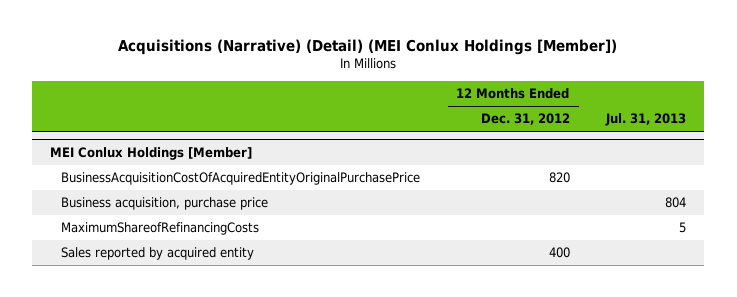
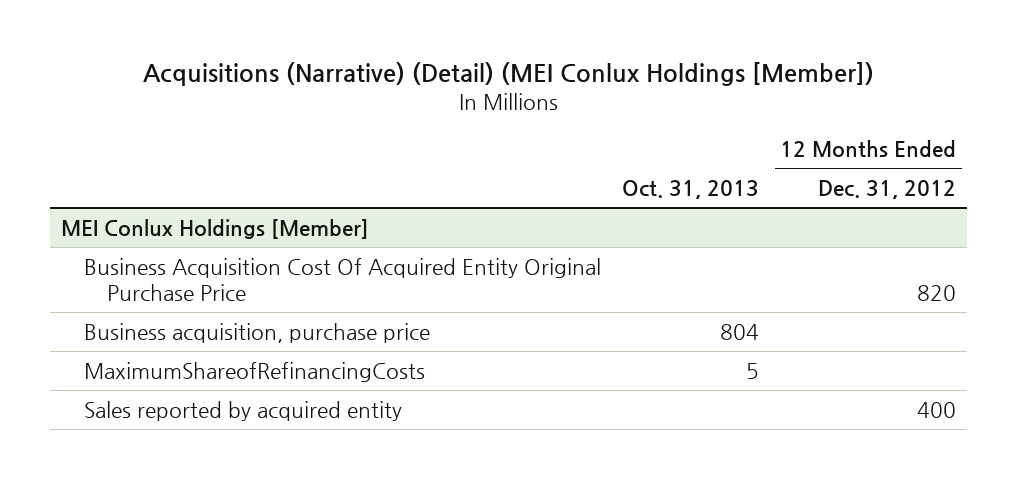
- | 12 Months Ended Dec. 31, 2012 | Jul. 31, 2013
+ | Oct. 31, 2013 | 12 Months Ended Dec. 31, 2012
@ MEI Conlux Holdings [Member]
- BusinessAcquisitionCostOfAcquiredEntityOriginalPurchasePrice | 820 |
+ Business Acquisition Cost Of Acquired Entity Original Purchase Price | | 820

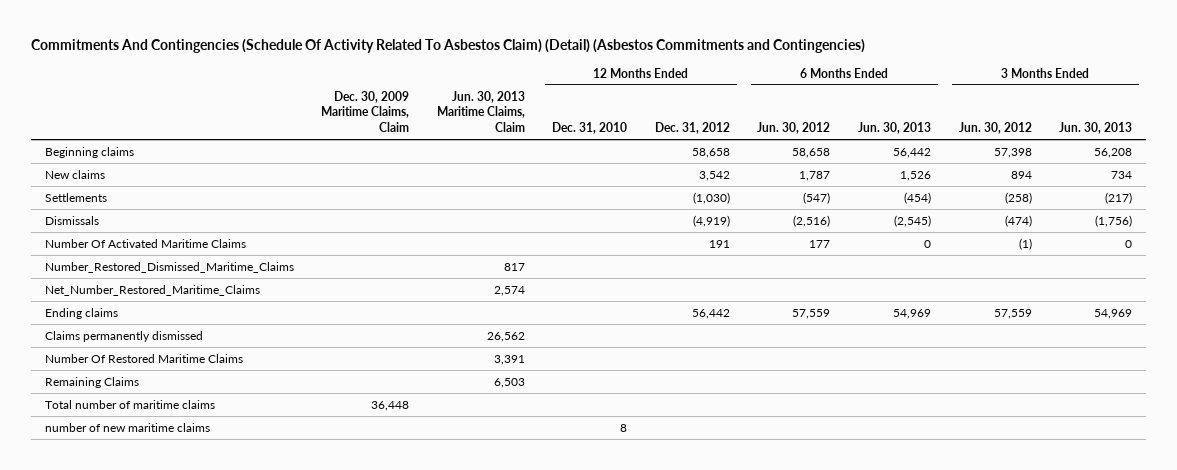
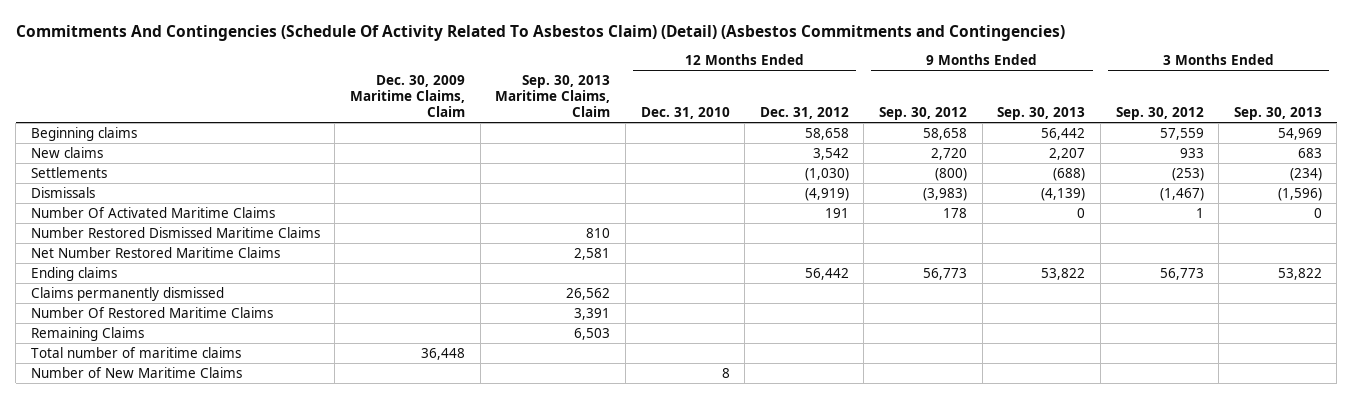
- | Dec. 30, 2009 Maritime Claims, Claim | Jun. 30, 2013 Maritime Claims, Claim | 12 Months Ended Dec. 31, 2010 | 12 Months Ended Dec. 31, 2012 | 6 Months Ended Jun. 30, 2012 | 6 Months Ended Jun. 30, 2013 | 3 Months Ended Jun. 30, 2012 | 3 Months Ended Jun. 30, 2013
+ | Dec. 30, 2009 Maritime Claims, Claim | Sep. 30, 2013 Maritime Claims, Claim | 12 Months Ended Dec. 31, 2010 | 12 Months Ended Dec. 31, 2012 | 9 Months Ended Sep. 30, 2012 | 9 Months Ended Sep. 30, 2013 | 3 Months Ended Sep. 30, 2012 | 3 Months Ended Sep. 30, 2013
- Number_Restored_Dismissed_Maritime_Claims | | 817 | | | | | |
- Net_Number_Restored_Maritime_Claims | | 2,574 | | | | | |
+ Number Restored Dismissed Maritime Claims | | 810 | | | | | |
+ Net Number Restored Maritime Claims | | 2,581 | | | | | |
- number of new maritime claims | | | 8 | | | | |
+ Number of New Maritime Claims | | | 8 | | | | |

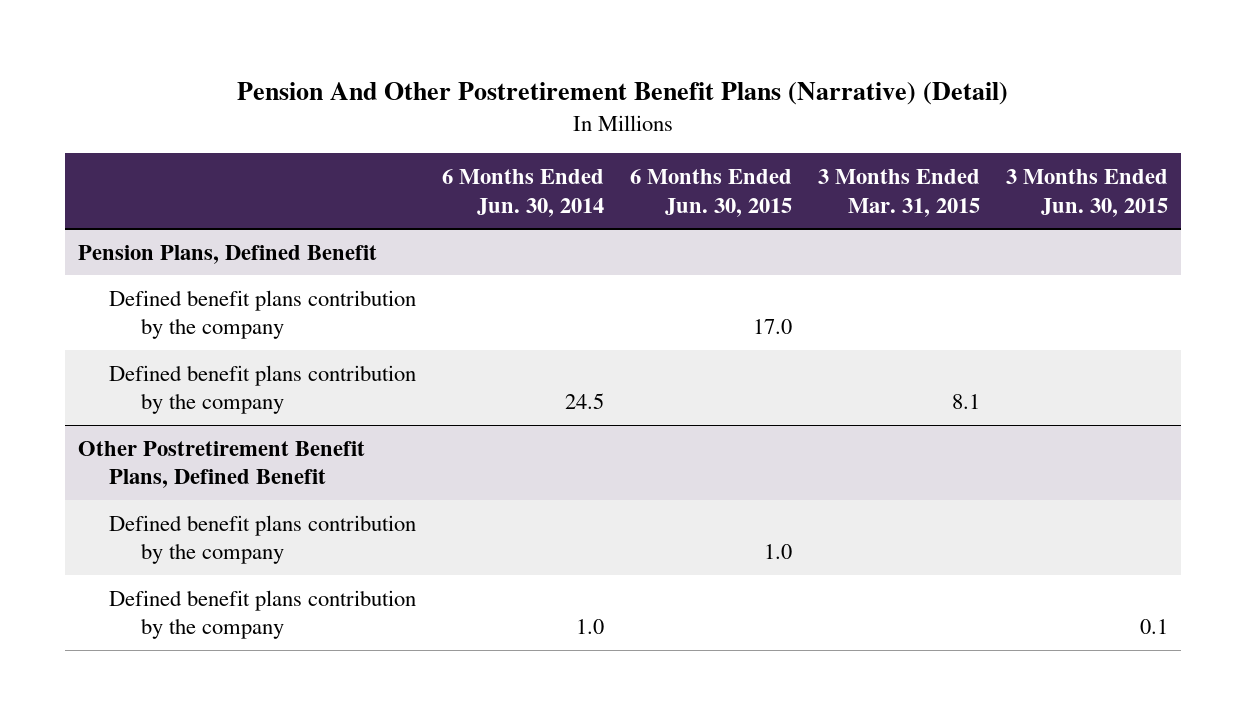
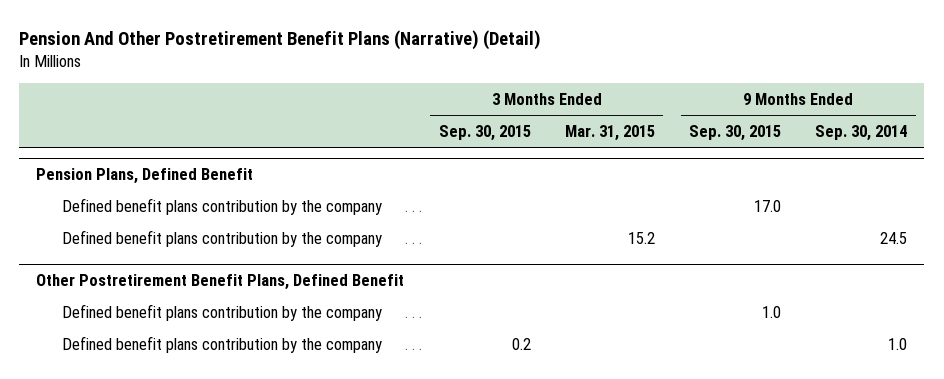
- | 6 Months Ended Jun. 30, 2014 | 6 Months Ended Jun. 30, 2015 | 3 Months Ended Mar. 31, 2015 | 3 Months Ended Jun. 30, 2015
+ | 3 Months Ended Sep. 30, 2015 | 3 Months Ended Mar. 31, 2015 | 9 Months Ended Sep. 30, 2015 | 9 Months Ended Sep. 30, 2014
@ Pension Plans, Defined Benefit
- Defined benefit plans contribution by the company | 24.5 | | 8.1 |
+ Defined benefit plans contribution by the company | | 15.2 | | 24.5

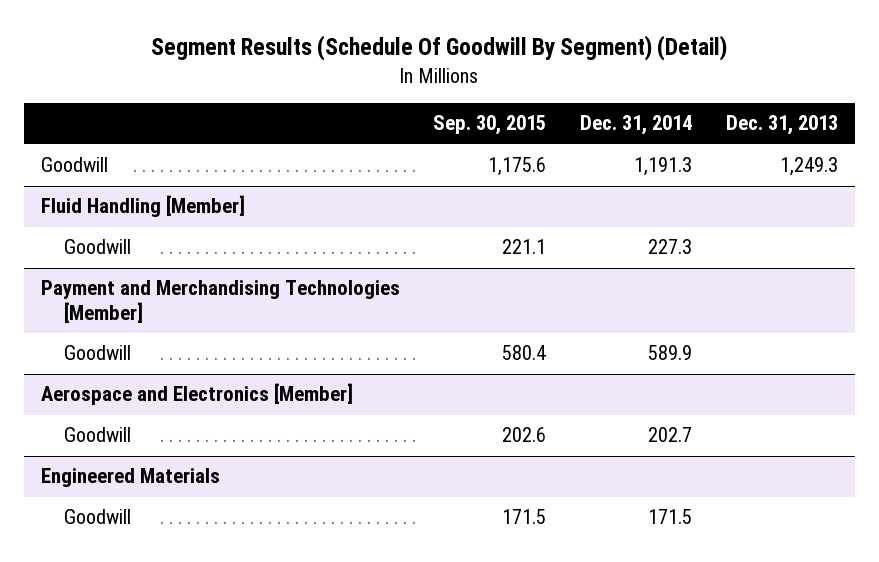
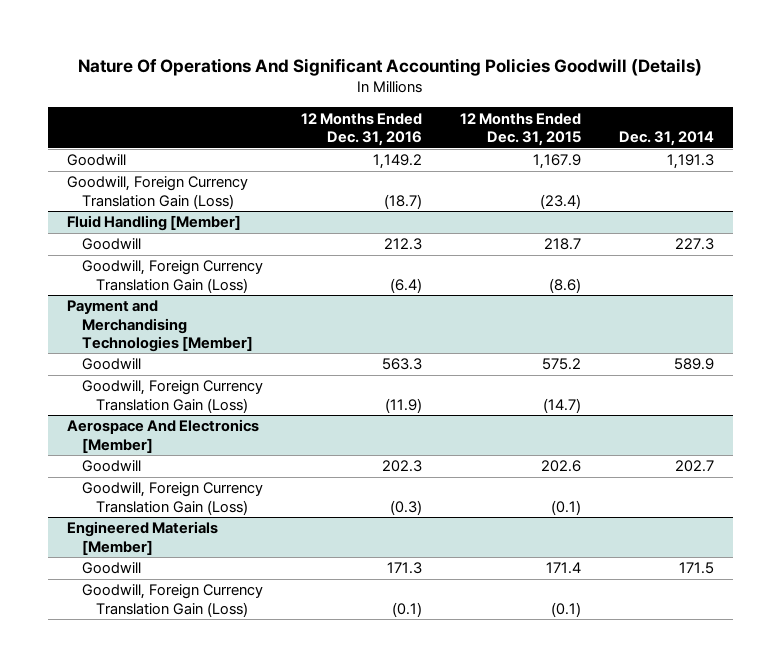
- Segment Results (Schedule Of Goodwill By Segment) (Detail)
+ Nature Of Operations And Significant Accounting Policies Goodwill (Details)
- | Sep. 30, 2015 | Dec. 31, 2014 | Dec. 31, 2013
+ | 12 Months Ended Dec. 31, 2016 | 12 Months Ended Dec. 31, 2015 | Dec. 31, 2014
+ Goodwill, Foreign Currency Translation Gain (Loss) | (18.7) | (23.4) |
@ Fluid Handling [Member]
+ Goodwill, Foreign Currency Translation Gain (Loss) | (6.4) | (8.6) |
- Aerospace and Electronics [Member]
@ Payment and Merchandising Technologies [Member]
+ Goodwill, Foreign Currency Translation Gain (Loss) | (11.9) | (14.7) |
+ Aerospace And Electronics [Member]
- Engineered Materials
+ Goodwill, Foreign Currency Translation Gain (Loss) | (0.3) | (0.1) |
+ Engineered Materials [Member]
+ Goodwill, Foreign Currency Translation Gain (Loss) | (0.1) | (0.1) |

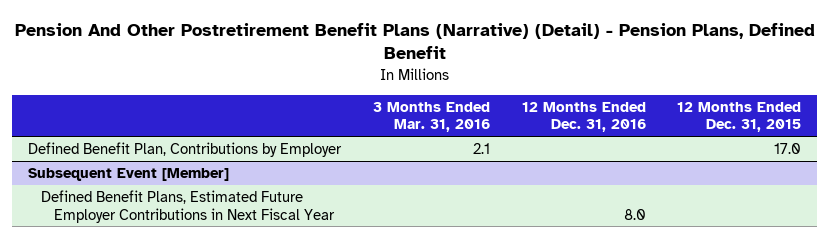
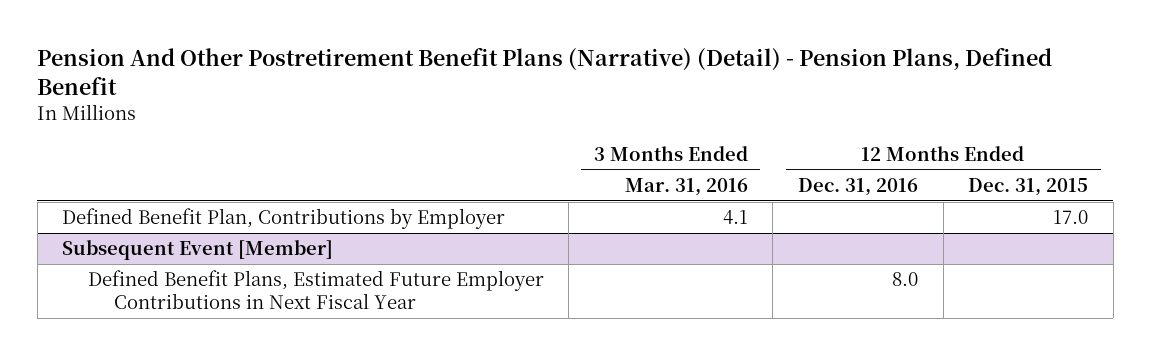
- Defined Benefit Plan, Contributions by Employer | 2.1 | | 17.0
+ Defined Benefit Plan, Contributions by Employer | 4.1 | | 17.0

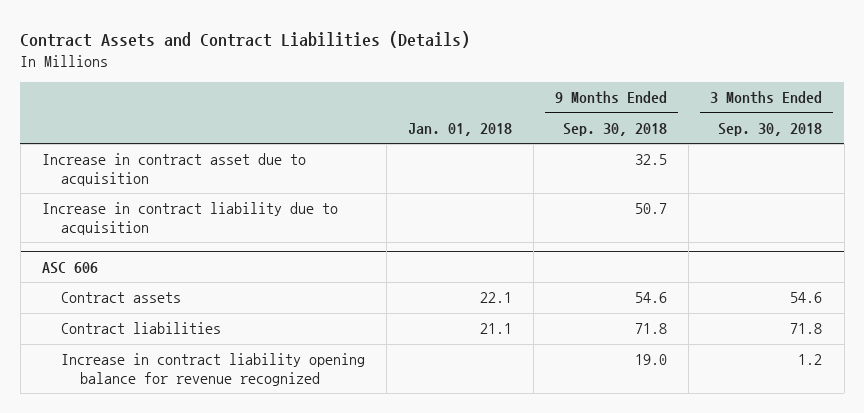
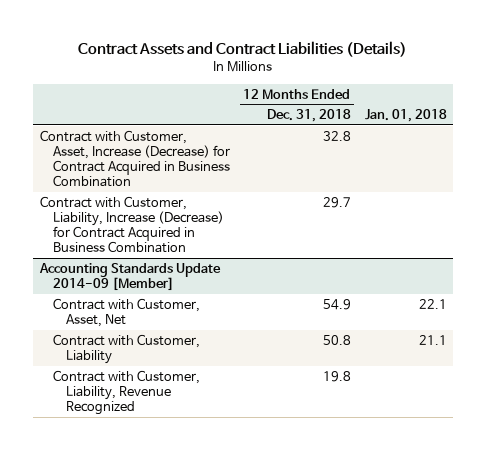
- | Jan. 01, 2018 | 9 Months Ended Sep. 30, 2018 | 3 Months Ended Sep. 30, 2018
+ | 12 Months Ended Dec. 31, 2018 | Jan. 01, 2018
- Increase in contract asset due to acquisition | | 32.5 |
- Increase in contract liability due to acquisition | | 50.7 |
- ASC 606
- Contract assets | 22.1 | 54.6 | 54.6
- Contract liabilities | 21.1 | 71.8 | 71.8
- Increase in contract liability opening balance for revenue recognized | | 19.0 | 1.2
+ Contract with Customer, Asset, Increase (Decrease) for Contract Acquired in Business Combination | 32.8 |
+ Contract with Customer, Liability, Increase (Decrease) for Contract Acquired in Business Combination | 29.7 |
+ Accounting Standards Update 2014-09 [Member]
+ Contract with Customer, Asset, Net | 54.9 | 22.1
+ Contract with Customer, Liability | 50.8 | 21.1
+ Contract with Customer, Liability, Revenue Recognized | 19.8 |

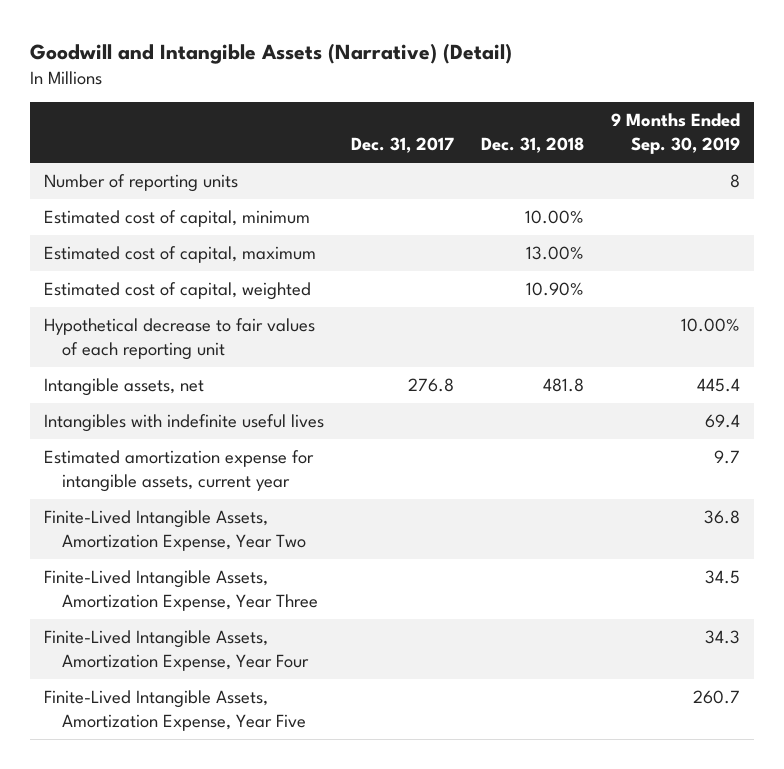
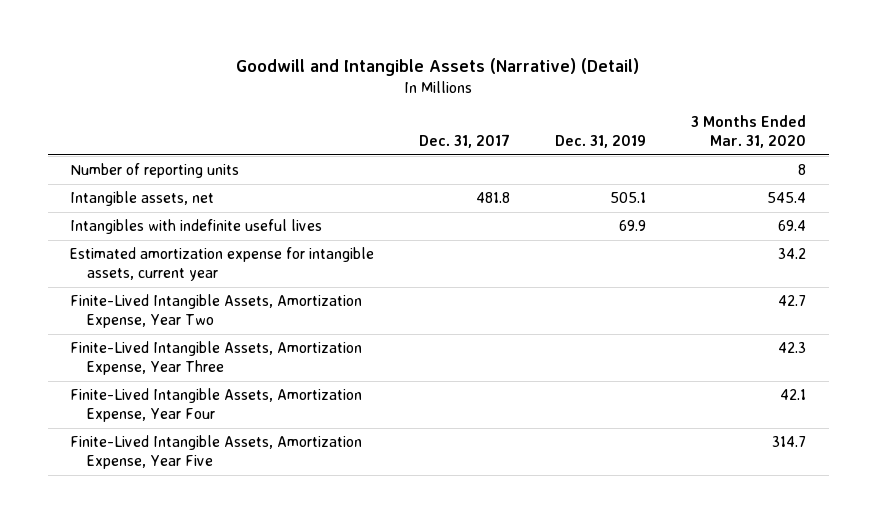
- | Dec. 31, 2017 | Dec. 31, 2018 | 9 Months Ended Sep. 30, 2019
+ | Dec. 31, 2017 | Dec. 31, 2019 | 3 Months Ended Mar. 31, 2020
- Estimated cost of capital, minimum | | 10.00% |
- Estimated cost of capital, maximum | | 13.00% |
- Estimated cost of capital, weighted | | 10.90% |
- Hypothetical decrease to fair values of each reporting unit | | | 10.00%
- Intangible assets, net | 276.8 | 481.8 | 445.4
+ Intangible assets, net | 481.8 | 505.1 | 545.4

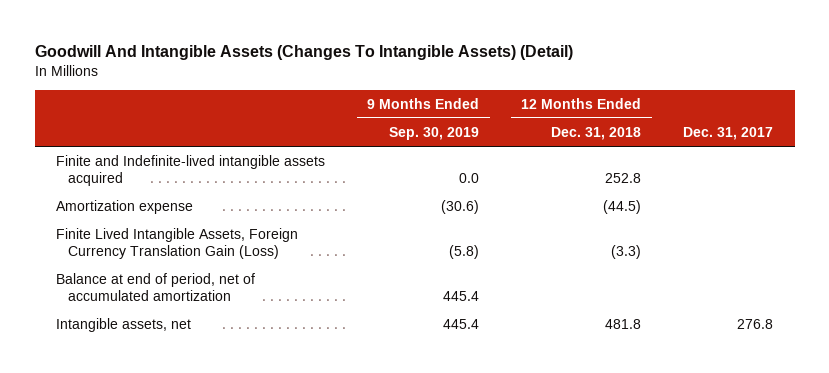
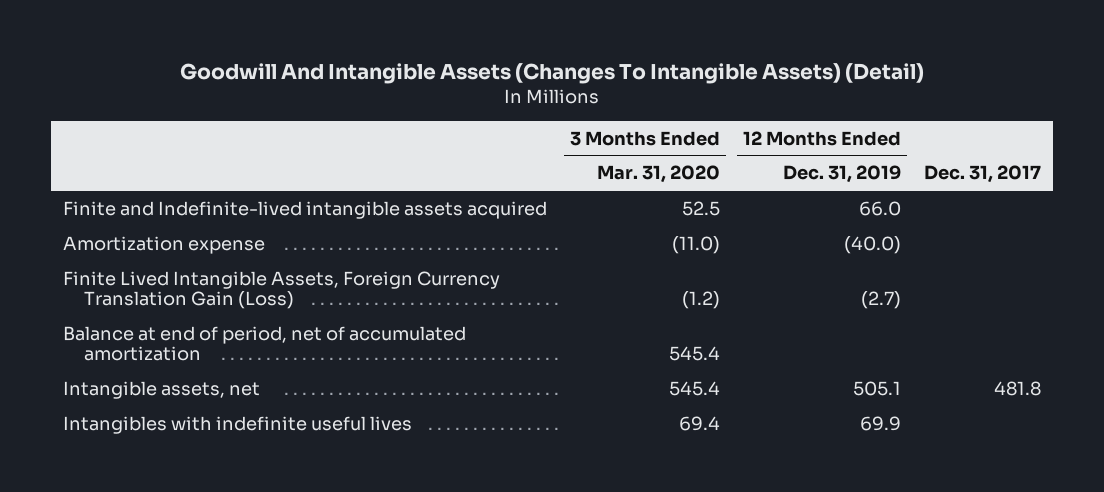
- | 9 Months Ended Sep. 30, 2019 | 12 Months Ended Dec. 31, 2018 | Dec. 31, 2017
+ | 3 Months Ended Mar. 31, 2020 | 12 Months Ended Dec. 31, 2019 | Dec. 31, 2017
- Intangible assets, net | 445.4 | 481.8 | 276.8
+ Intangible assets, net | 545.4 | 505.1 | 481.8
+ Intangibles with indefinite useful lives | 69.4 | 69.9 |

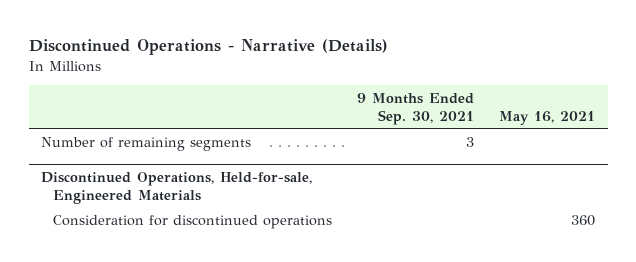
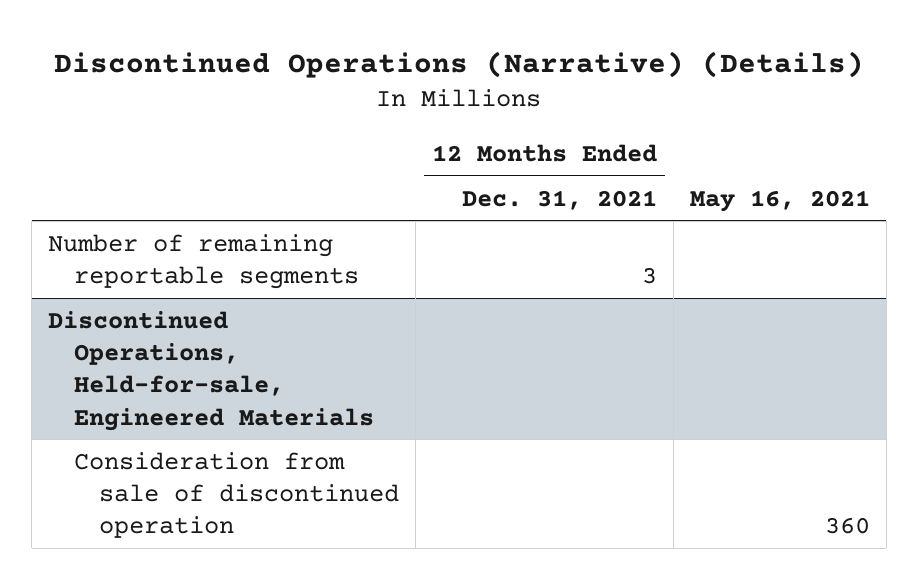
- Discontinued Operations - Narrative (Details)
+ Discontinued Operations (Narrative) (Details)
- | 9 Months Ended Sep. 30, 2021 | May 16, 2021
+ | 12 Months Ended Dec. 31, 2021 | May 16, 2021
- Number of remaining segments | 3 |
+ Number of remaining reportable segments | 3 |
@ Discontinued Operations, Held-for-sale, Engineered Materials
- Consideration for discontinued operations | | 360
+ Consideration from sale of discontinued operation | | 360

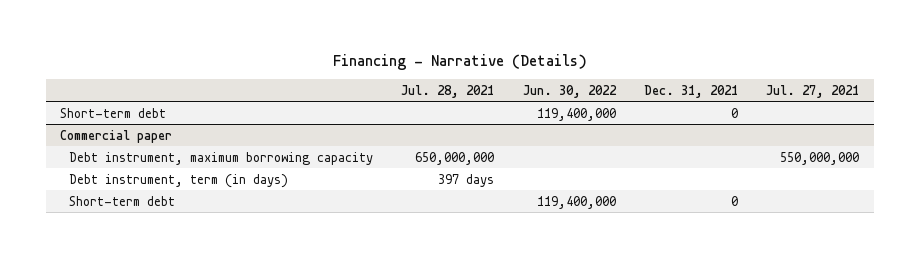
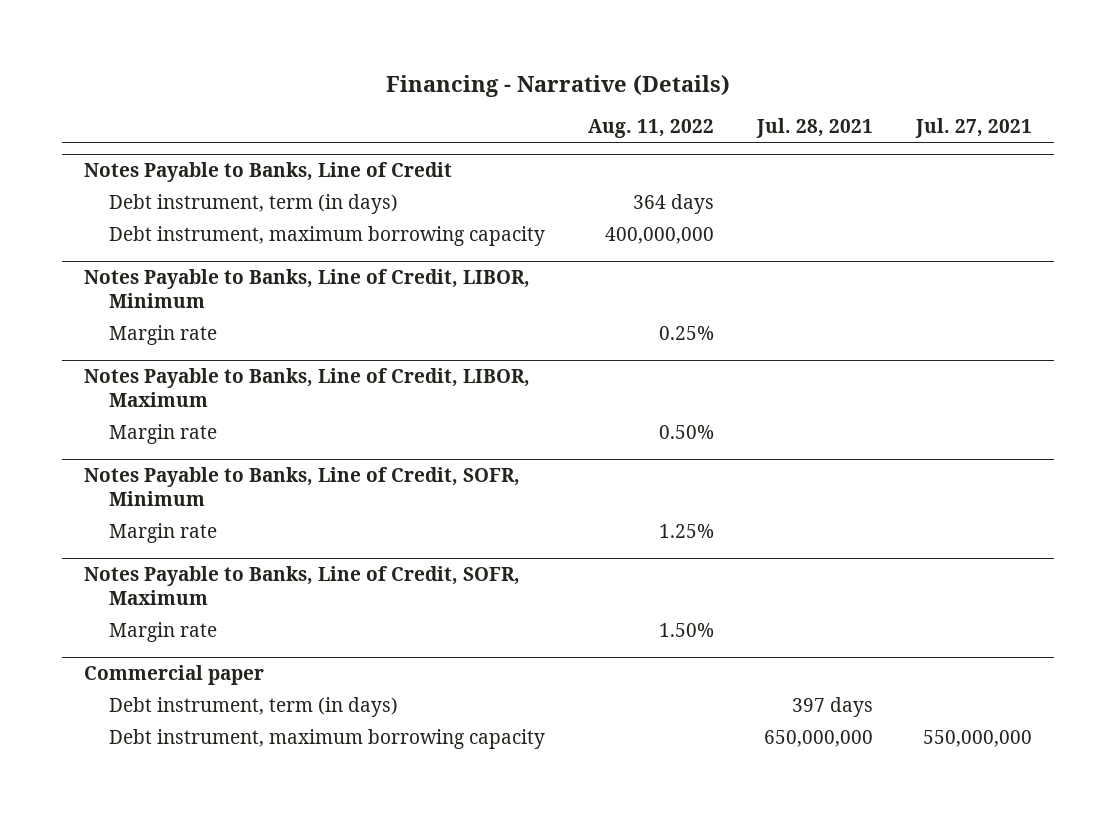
- | Jul. 28, 2021 | Jun. 30, 2022 | Dec. 31, 2021 | Jul. 27, 2021
+ | Aug. 11, 2022 | Jul. 28, 2021 | Jul. 27, 2021
- Short-term debt | | 119,400,000 | 0 |
+ Notes Payable to Banks, Line of Credit
+ Debt instrument, term (in days) | 364 days | |
+ Debt instrument, maximum borrowing capacity | 400,000,000 | |
+ Notes Payable to Banks, Line of Credit, LIBOR, Minimum
+ Margin rate | 0.25% | |
+ Notes Payable to Banks, Line of Credit, LIBOR, Maximum
+ Margin rate | 0.50% | |
+ Notes Payable to Banks, Line of Credit, SOFR, Minimum
+ Margin rate | 1.25% | |
+ Notes Payable to Banks, Line of Credit, SOFR, Maximum
+ Margin rate | 1.50% | |
@ Commercial paper
- Short-term debt | | 119,400,000 | 0 |
moved down: Debt instrument, maximum borrowing capacity | | 650,000,000 | 550,000,000

